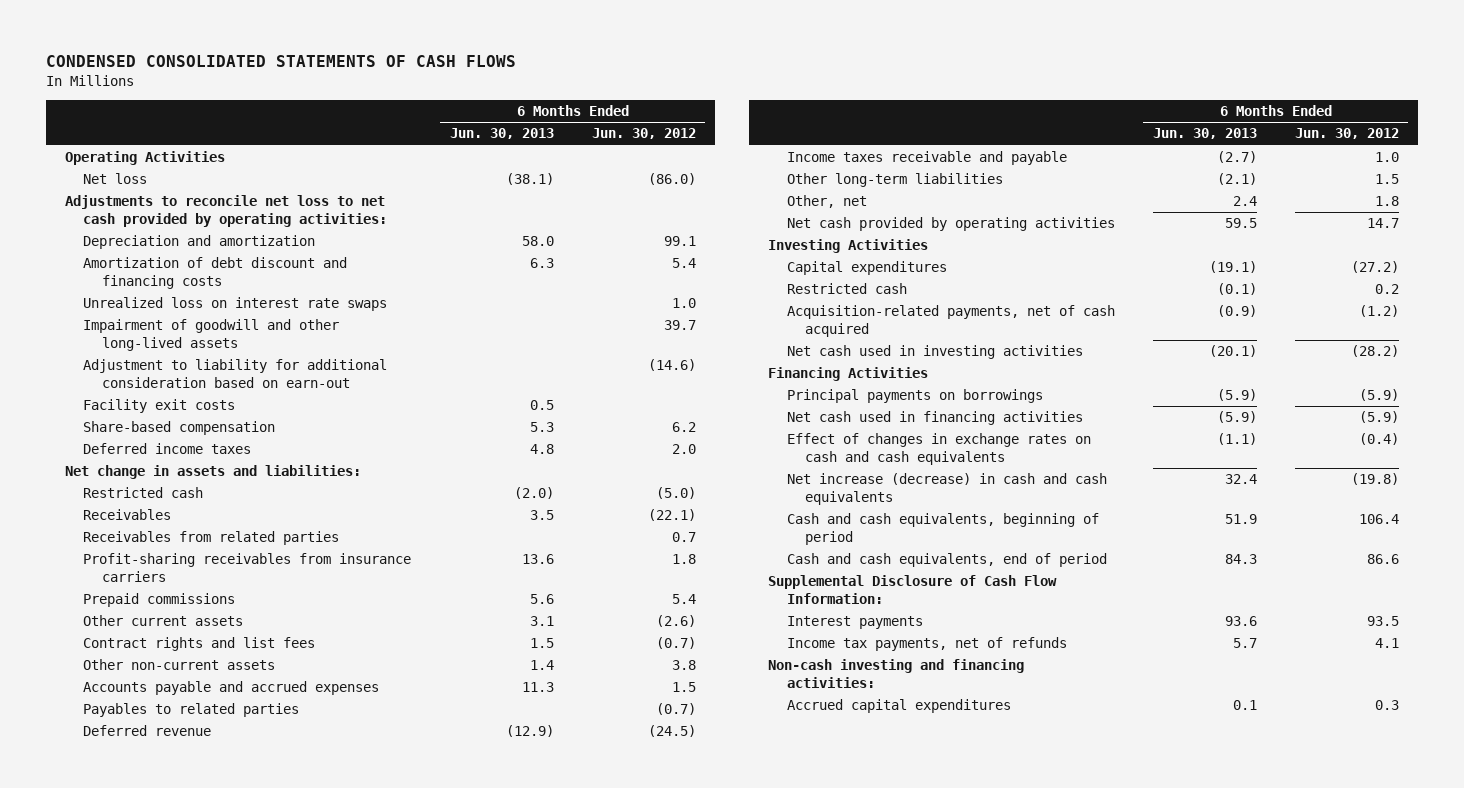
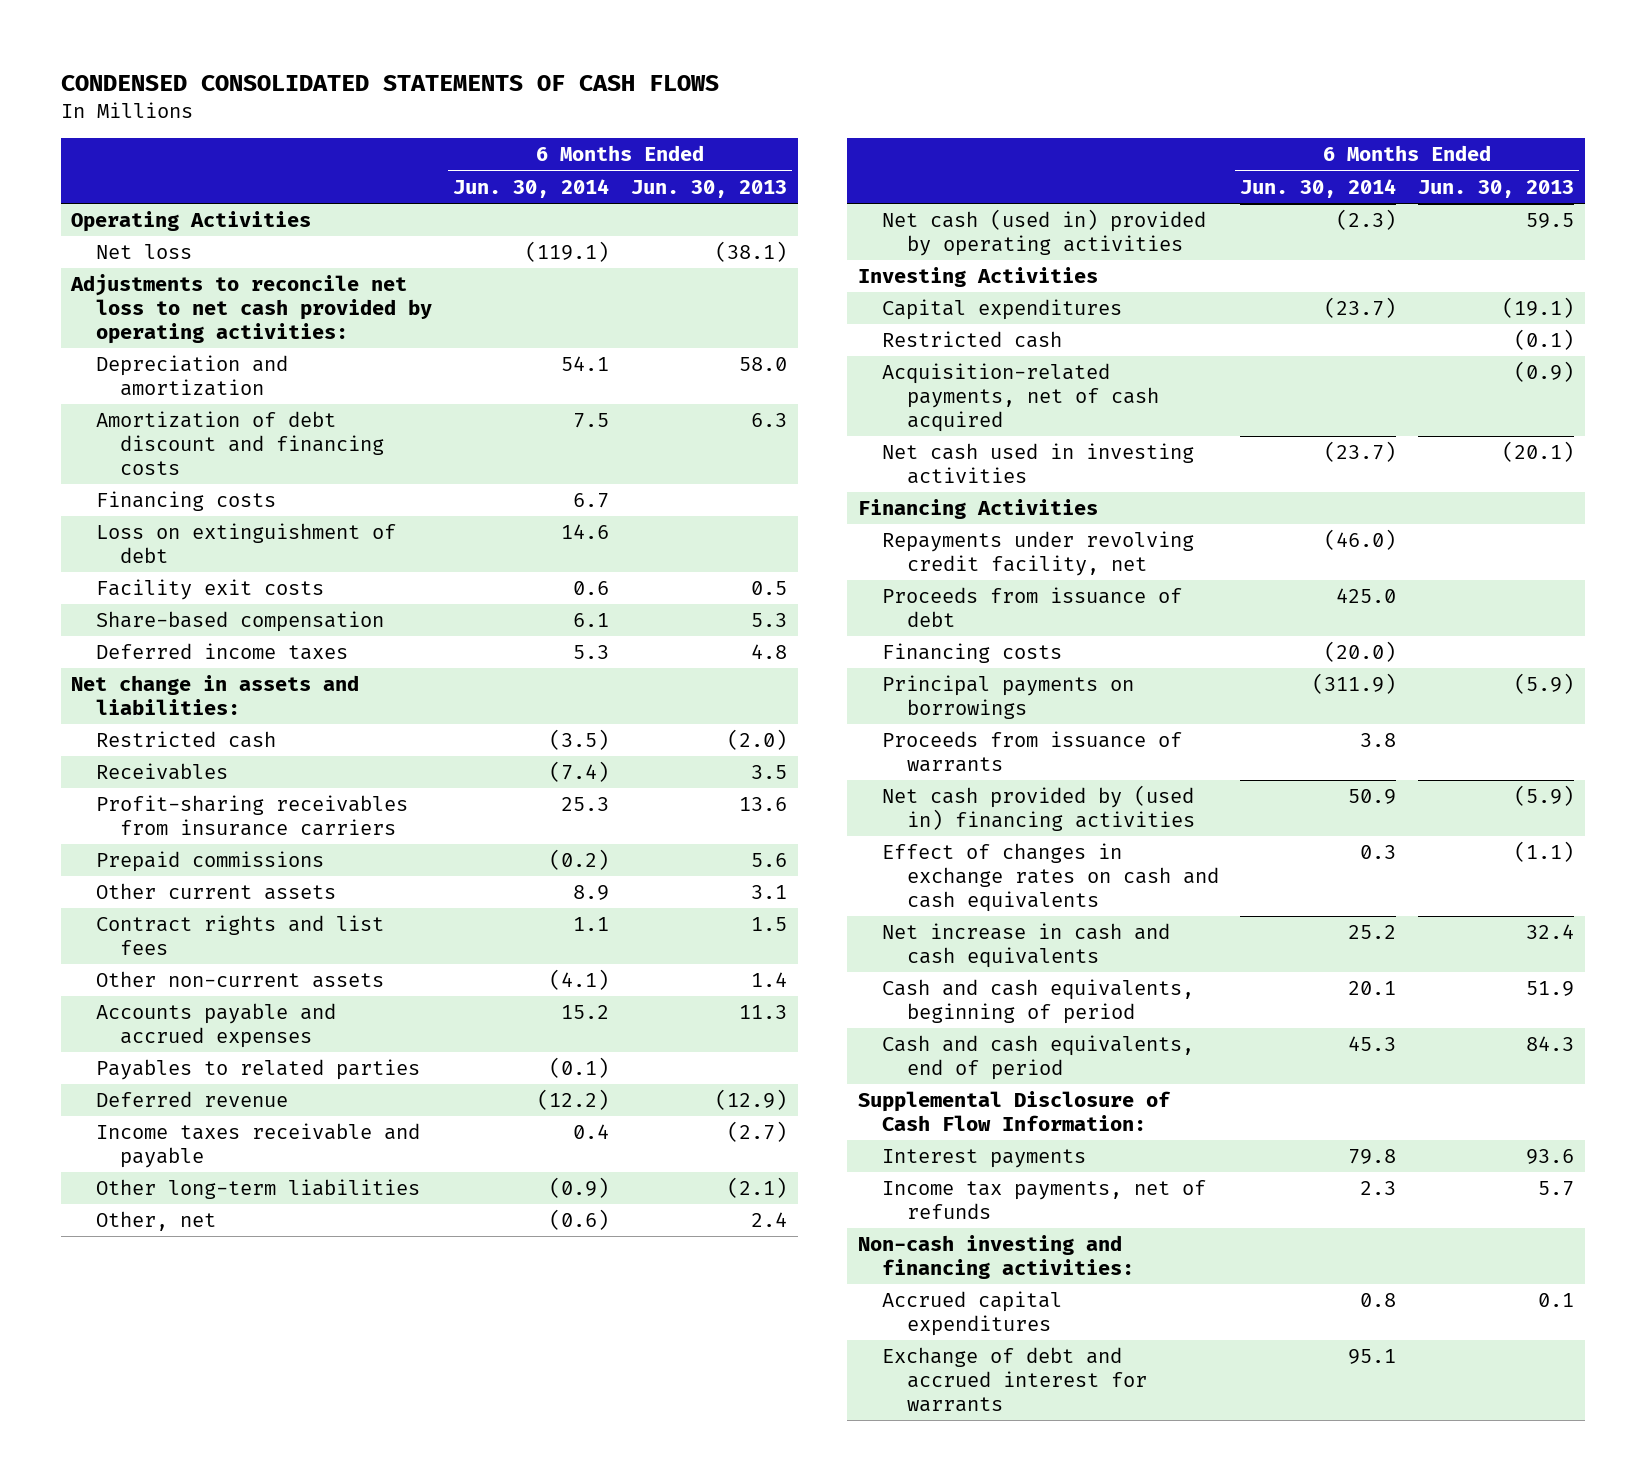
- | 6 Months Ended Jun. 30, 2013 | 6 Months Ended Jun. 30, 2012
+ | 6 Months Ended Jun. 30, 2014 | 6 Months Ended Jun. 30, 2013
- Unrealized loss on interest rate swaps | | 1.0
- Impairment of goodwill and other long-lived assets | | 39.7
- Adjustment to liability for additional consideration based on earn-out | | (14.6)
+ Financing costs | 6.7 |
+ Loss on extinguishment of debt | 14.6 |
- Receivables from related parties | | 0.7
- Net cash provided by operating activities | 59.5 | 14.7
+ Net cash (used in) provided by operating activities | (2.3) | 59.5
+ Repayments under revolving credit facility, net | (46.0) |
+ Proceeds from issuance of debt | 425.0 |
+ Financing costs | (20.0) |
- Net cash used in financing activities | (5.9) | (5.9)
+ Proceeds from issuance of warrants | 3.8 |
+ Net cash provided by (used in) financing activities | 50.9 | (5.9)
- Net increase (decrease) in cash and cash equivalents | 32.4 | (19.8)
+ Net increase in cash and cash equivalents | 25.2 | 32.4
+ Exchange of debt and accrued interest for warrants | 95.1 |

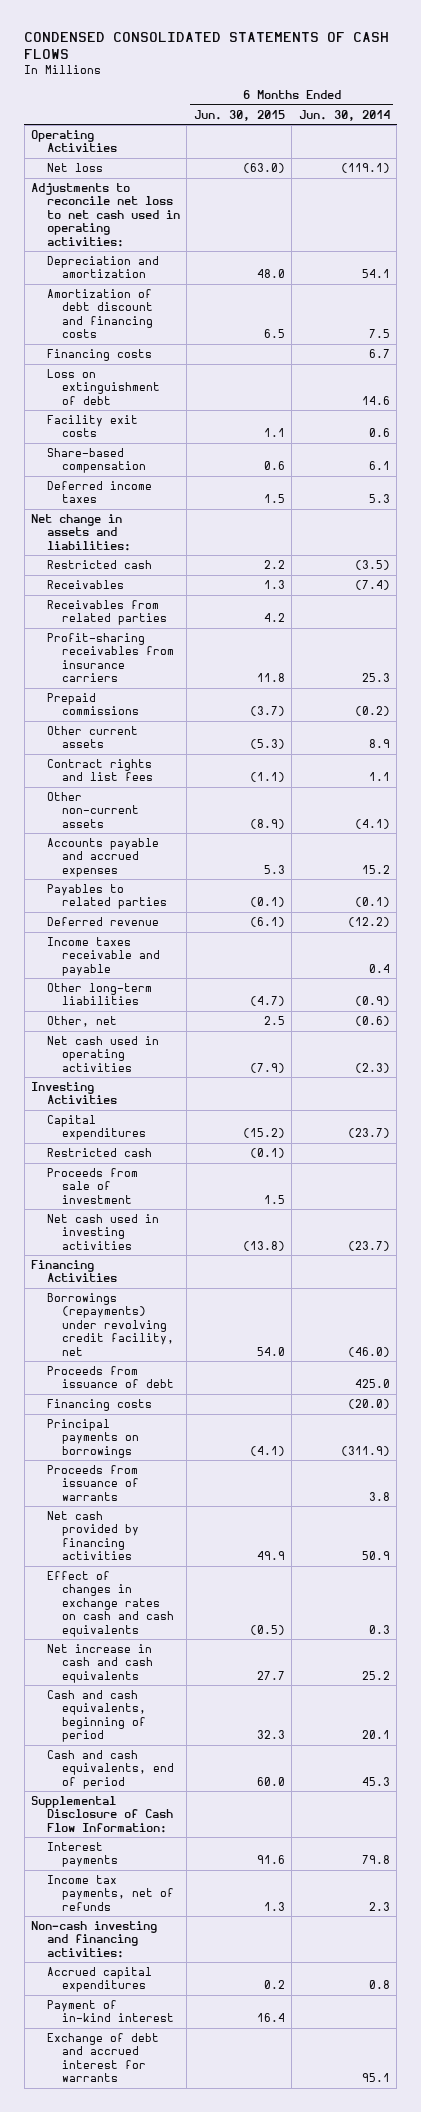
- | 6 Months Ended Jun. 30, 2014 | 6 Months Ended Jun. 30, 2013
+ | 6 Months Ended Jun. 30, 2015 | 6 Months Ended Jun. 30, 2014
- Adjustments to reconcile net loss to net cash provided by operating activities:
+ Adjustments to reconcile net loss to net cash used in operating activities:
+ Receivables from related parties | 4.2 |
- Net cash (used in) provided by operating activities | (2.3) | 59.5
+ Net cash used in operating activities | (7.9) | (2.3)
- Acquisition-related payments, net of cash acquired | | (0.9)
+ Proceeds from sale of investment | 1.5 |
- Repayments under revolving credit facility, net | (46.0) |
+ Borrowings (repayments) under revolving credit facility, net | 54.0 | (46.0)
- Net cash provided by (used in) financing activities | 50.9 | (5.9)
+ Net cash provided by financing activities | 49.9 | 50.9
+ Payment of in-kind interest | 16.4 |

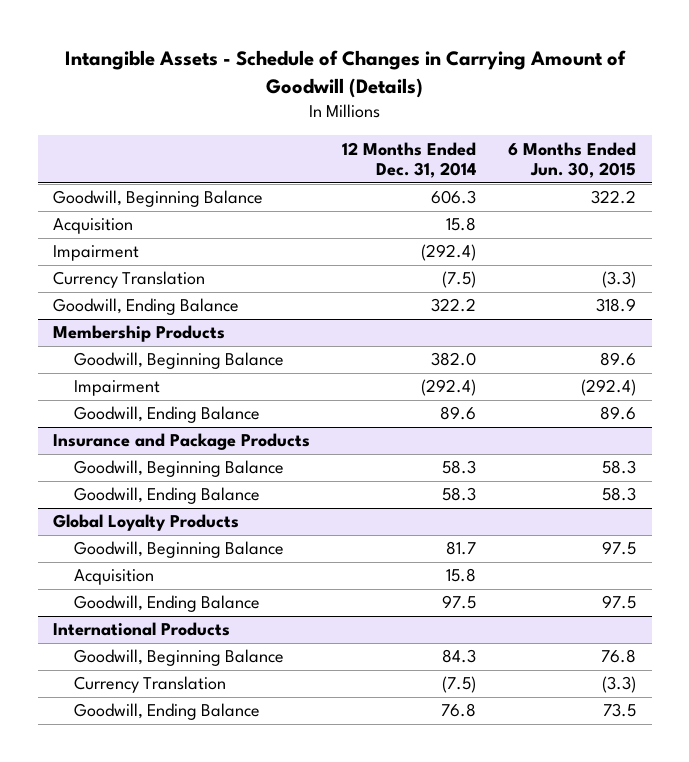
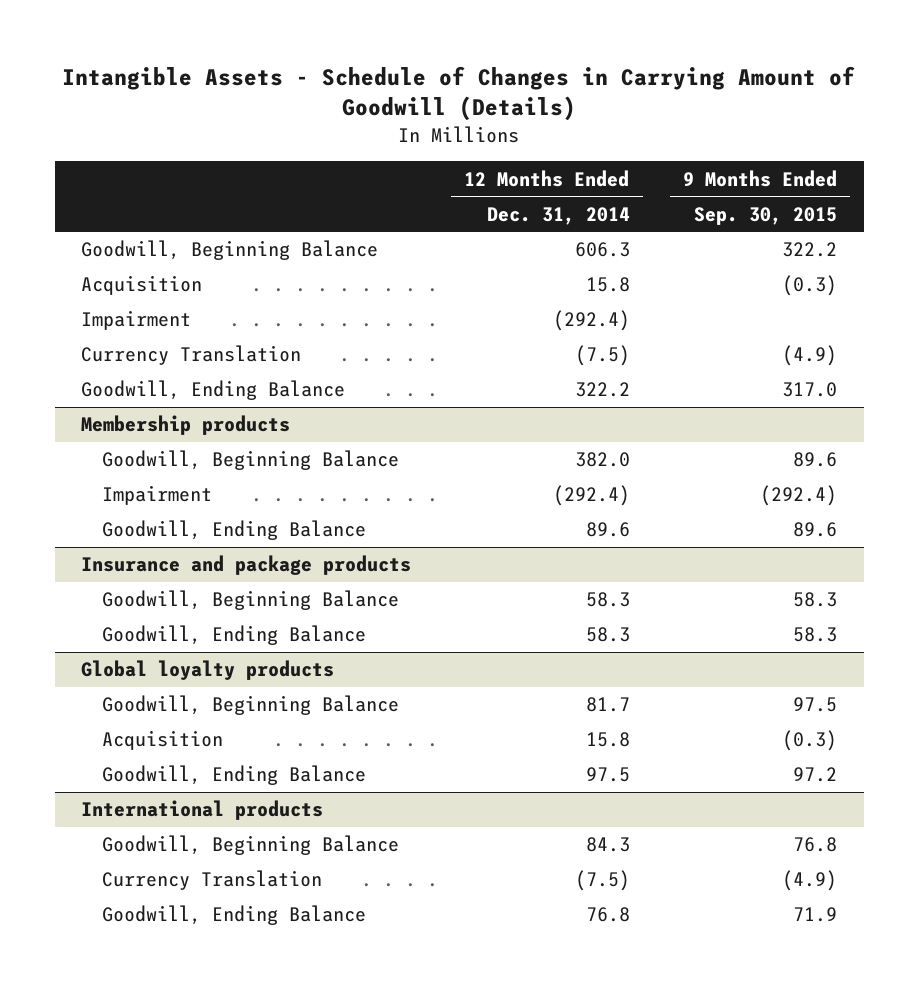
- | 12 Months Ended Dec. 31, 2014 | 6 Months Ended Jun. 30, 2015
+ | 12 Months Ended Dec. 31, 2014 | 9 Months Ended Sep. 30, 2015
- Membership Products
+ Membership products
- Insurance and Package Products
+ Insurance and package products
- Global Loyalty Products
+ Global loyalty products
- International Products
+ International products

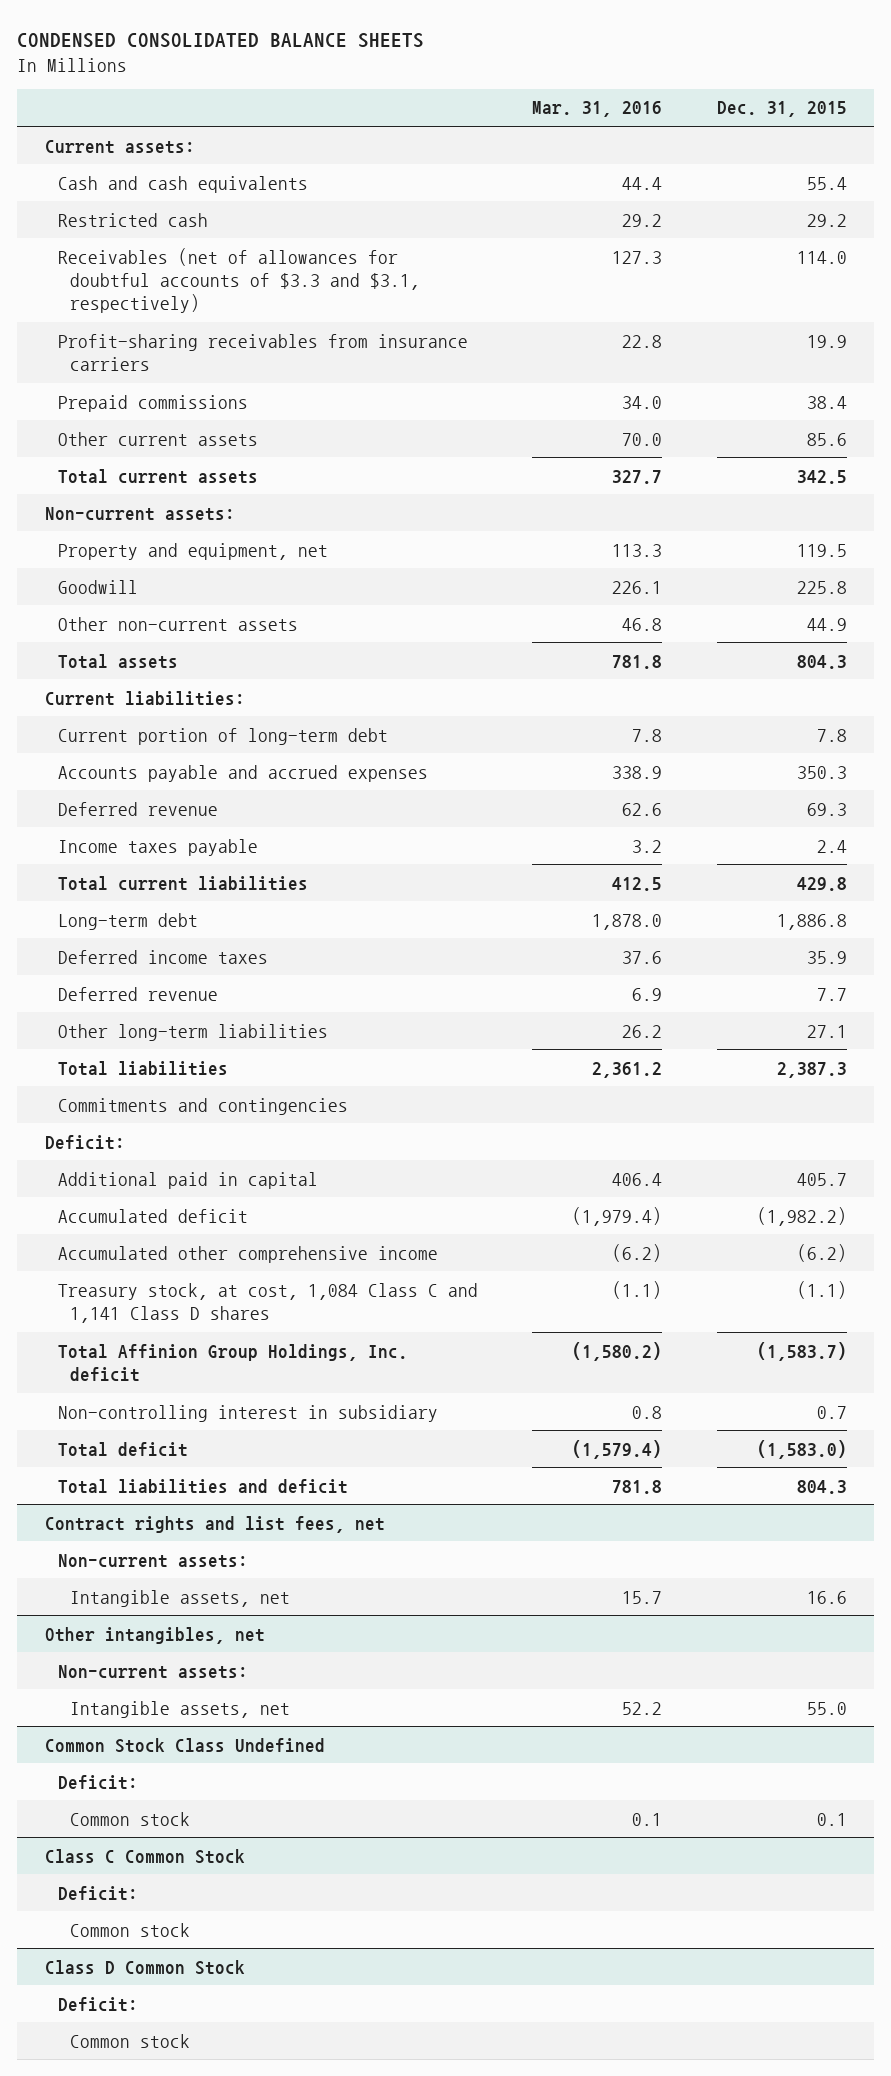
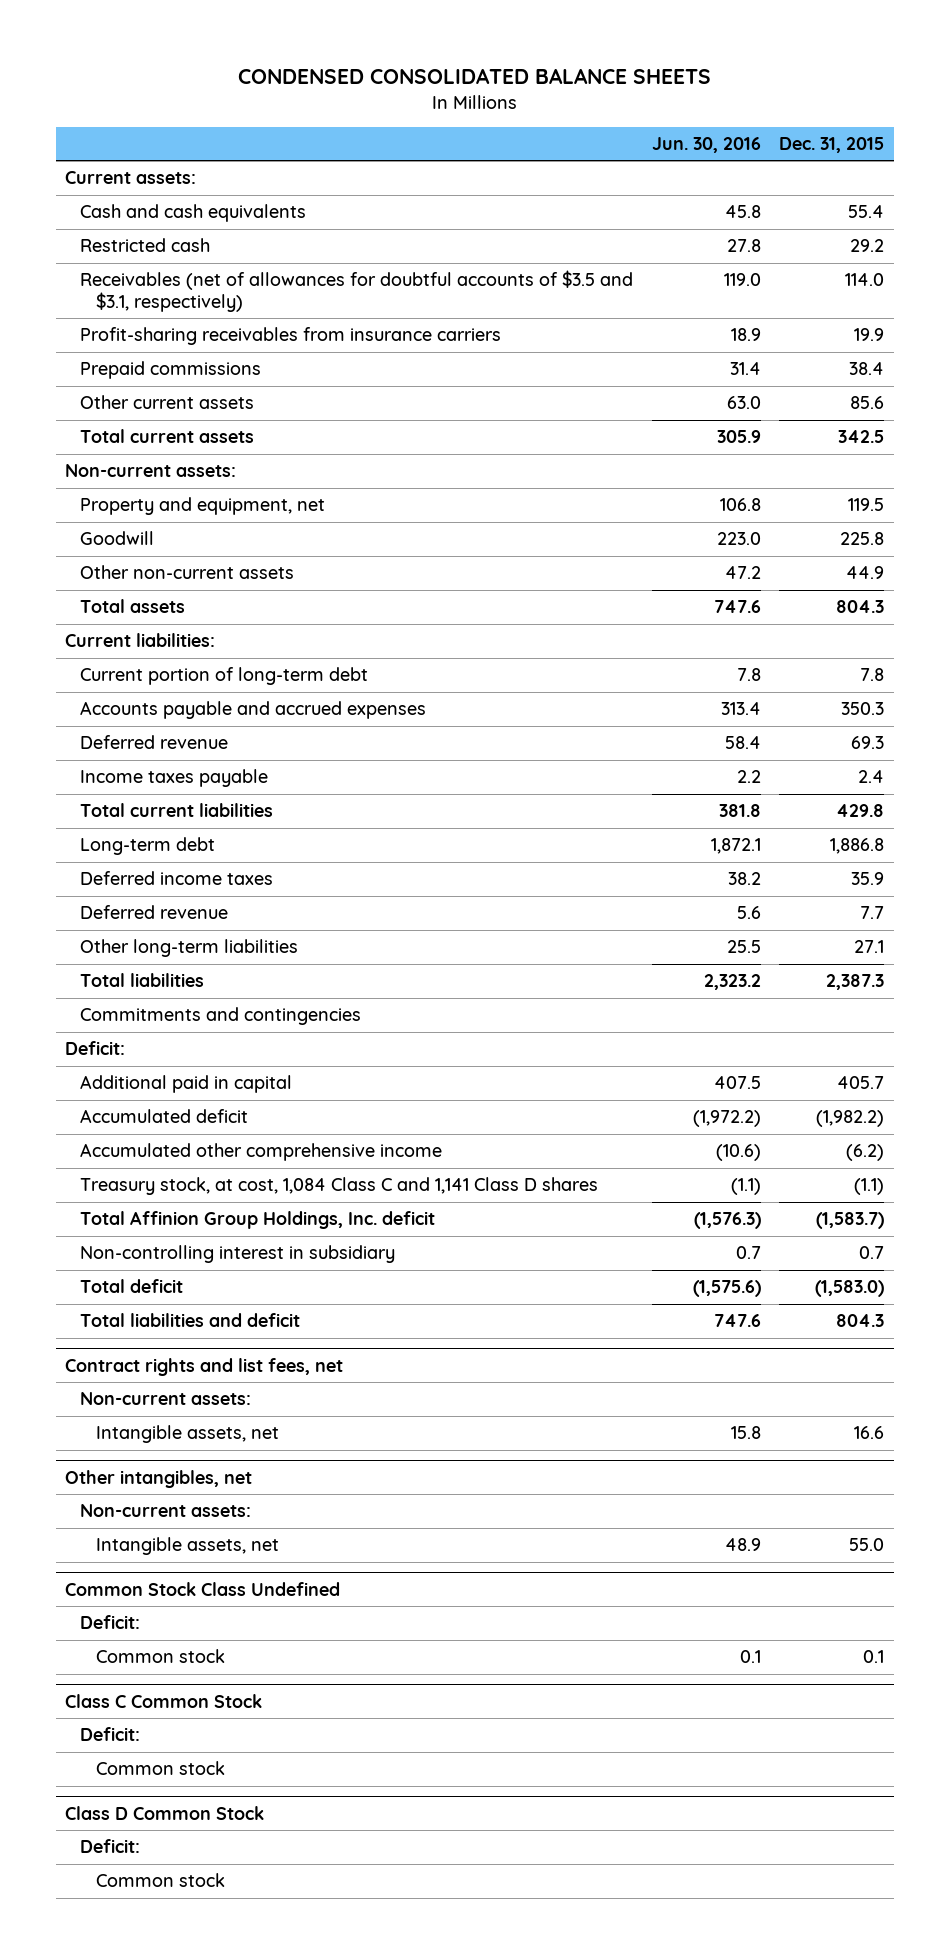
- | Mar. 31, 2016 | Dec. 31, 2015
+ | Jun. 30, 2016 | Dec. 31, 2015
- Receivables (net of allowances for doubtful accounts of $3.3 and $3.1, respectively) | 127.3 | 114.0
+ Receivables (net of allowances for doubtful accounts of $3.5 and $3.1, respectively) | 119.0 | 114.0

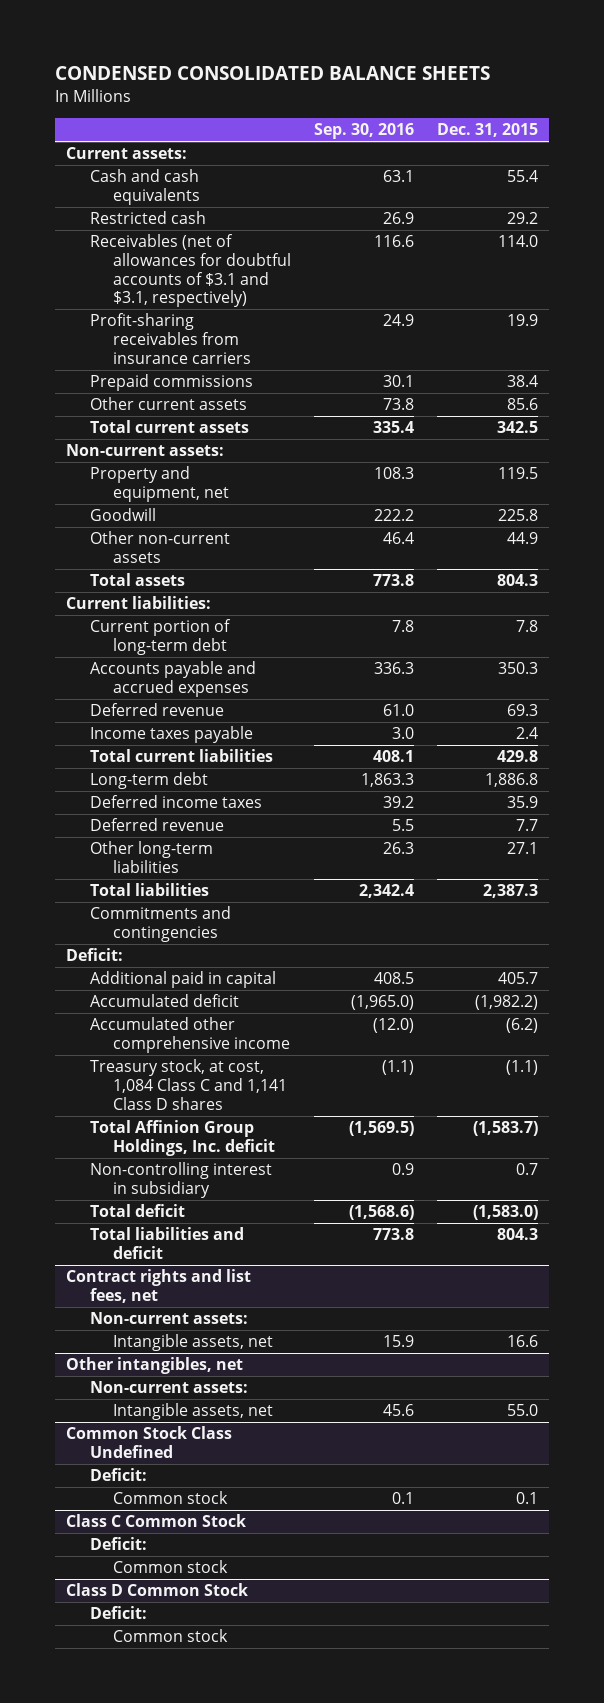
- | Jun. 30, 2016 | Dec. 31, 2015
+ | Sep. 30, 2016 | Dec. 31, 2015
- Receivables (net of allowances for doubtful accounts of $3.5 and $3.1, respectively) | 119.0 | 114.0
+ Receivables (net of allowances for doubtful accounts of $3.1 and $3.1, respectively) | 116.6 | 114.0

